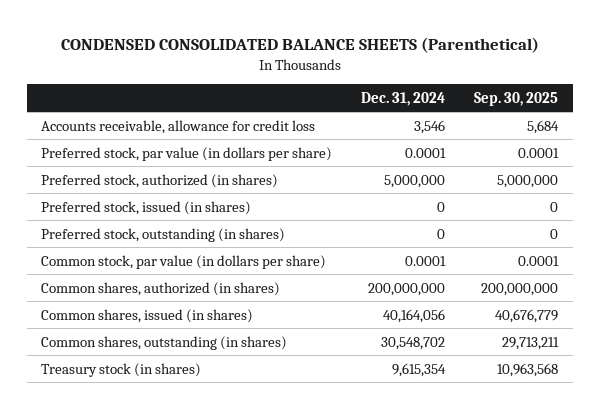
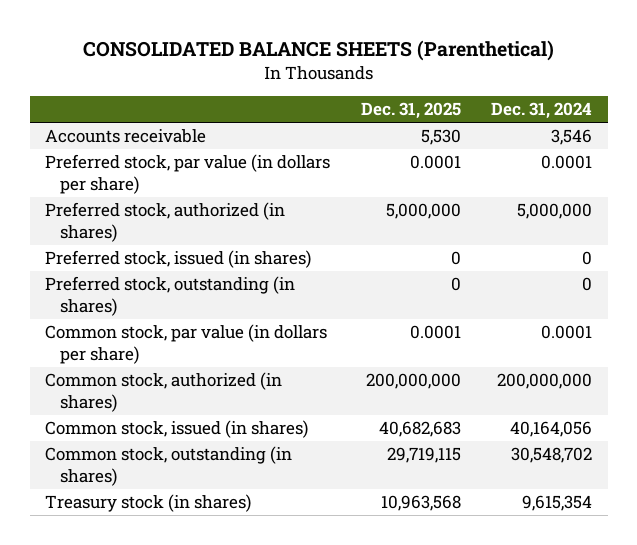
- CONDENSED CONSOLIDATED BALANCE SHEETS (Parenthetical)
+ CONSOLIDATED BALANCE SHEETS (Parenthetical)
- | Dec. 31, 2024 | Sep. 30, 2025
+ | Dec. 31, 2025 | Dec. 31, 2024
- Accounts receivable, allowance for credit loss | 3,546 | 5,684
+ Accounts receivable | 5,530 | 3,546
- Common shares, authorized (in shares) | 200,000,000 | 200,000,000
- Common shares, issued (in shares) | 40,164,056 | 40,676,779
- Common shares, outstanding (in shares) | 30,548,702 | 29,713,211
+ Common stock, authorized (in shares) | 200,000,000 | 200,000,000
+ Common stock, issued (in shares) | 40,682,683 | 40,164,056
+ Common stock, outstanding (in shares) | 29,719,115 | 30,548,702

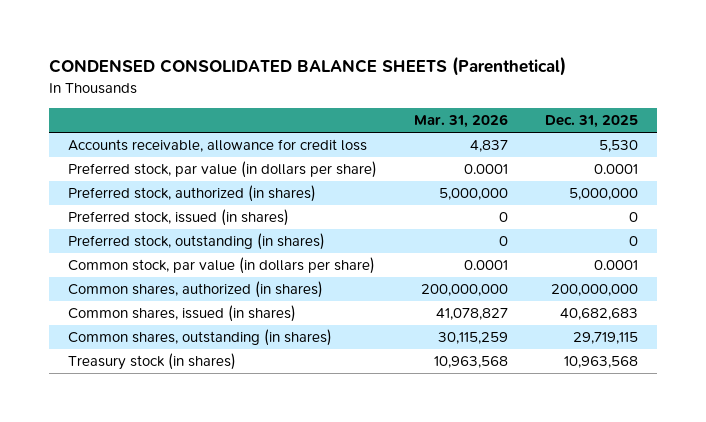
- CONSOLIDATED BALANCE SHEETS (Parenthetical)
+ CONDENSED CONSOLIDATED BALANCE SHEETS (Parenthetical)
- | Dec. 31, 2025 | Dec. 31, 2024
+ | Mar. 31, 2026 | Dec. 31, 2025
- Accounts receivable | 5,530 | 3,546
+ Accounts receivable, allowance for credit loss | 4,837 | 5,530
- Common stock, authorized (in shares) | 200,000,000 | 200,000,000
- Common stock, issued (in shares) | 40,682,683 | 40,164,056
- Common stock, outstanding (in shares) | 29,719,115 | 30,548,702
+ Common shares, authorized (in shares) | 200,000,000 | 200,000,000
+ Common shares, issued (in shares) | 41,078,827 | 40,682,683
+ Common shares, outstanding (in shares) | 30,115,259 | 29,719,115

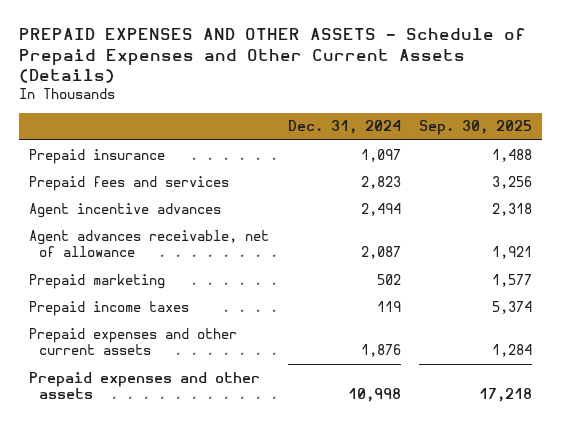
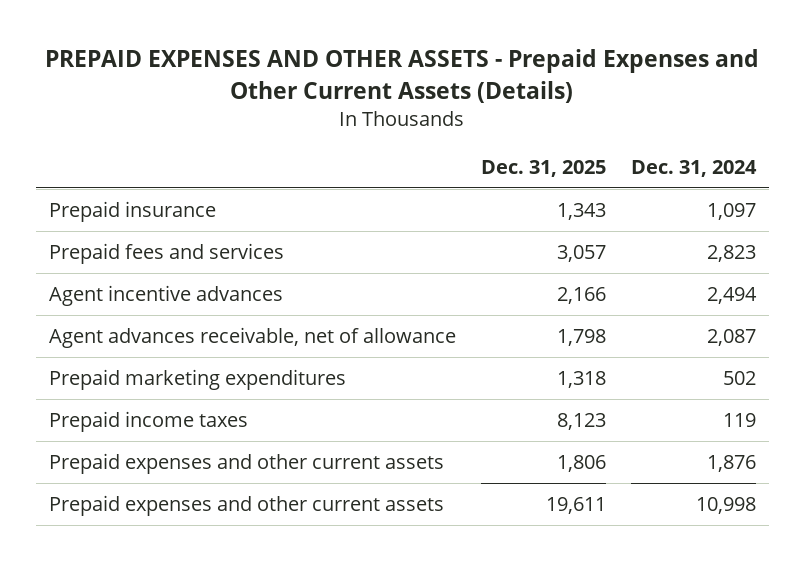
- PREPAID EXPENSES AND OTHER ASSETS - Schedule of Prepaid Expenses and Other Current Assets (Details)
+ PREPAID EXPENSES AND OTHER ASSETS - Prepaid Expenses and Other Current Assets (Details)
- | Dec. 31, 2024 | Sep. 30, 2025
+ | Dec. 31, 2025 | Dec. 31, 2024
- Prepaid marketing | 502 | 1,577
+ Prepaid marketing expenditures | 1,318 | 502
- Prepaid expenses and other assets | 10,998 | 17,218
+ Prepaid expenses and other current assets | 19,611 | 10,998

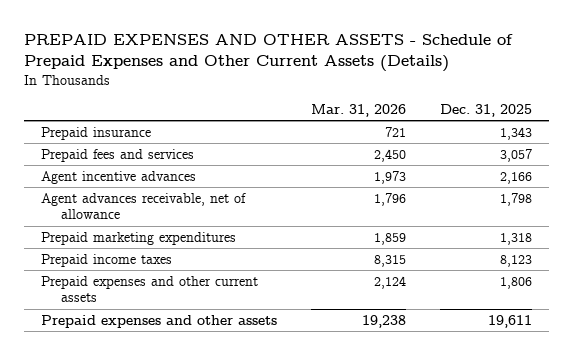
- PREPAID EXPENSES AND OTHER ASSETS - Prepaid Expenses and Other Current Assets (Details)
+ PREPAID EXPENSES AND OTHER ASSETS - Schedule of Prepaid Expenses and Other Current Assets (Details)
- | Dec. 31, 2025 | Dec. 31, 2024
+ | Mar. 31, 2026 | Dec. 31, 2025
- Prepaid expenses and other current assets | 19,611 | 10,998
+ Prepaid expenses and other assets | 19,238 | 19,611

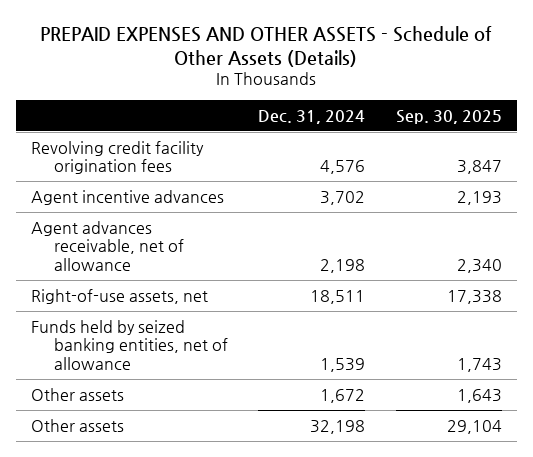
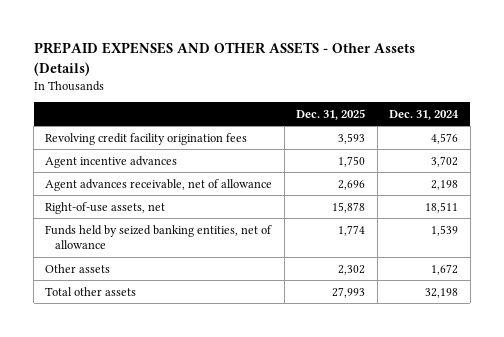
- PREPAID EXPENSES AND OTHER ASSETS - Schedule of Other Assets (Details)
+ PREPAID EXPENSES AND OTHER ASSETS - Other Assets (Details)
- | Dec. 31, 2024 | Sep. 30, 2025
+ | Dec. 31, 2025 | Dec. 31, 2024
- Other assets | 32,198 | 29,104
+ Total other assets | 27,993 | 32,198

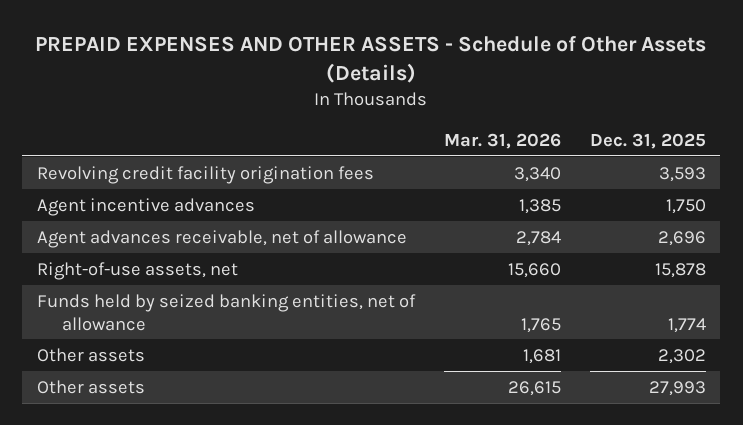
- PREPAID EXPENSES AND OTHER ASSETS - Other Assets (Details)
+ PREPAID EXPENSES AND OTHER ASSETS - Schedule of Other Assets (Details)
- | Dec. 31, 2025 | Dec. 31, 2024
+ | Mar. 31, 2026 | Dec. 31, 2025
- Total other assets | 27,993 | 32,198
+ Other assets | 26,615 | 27,993

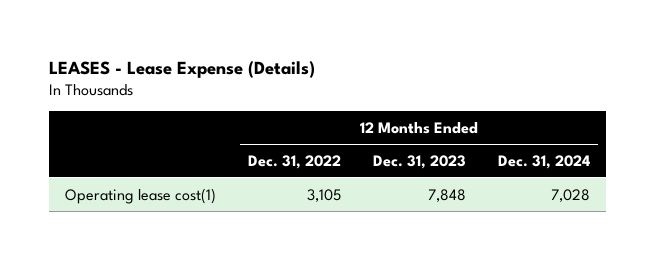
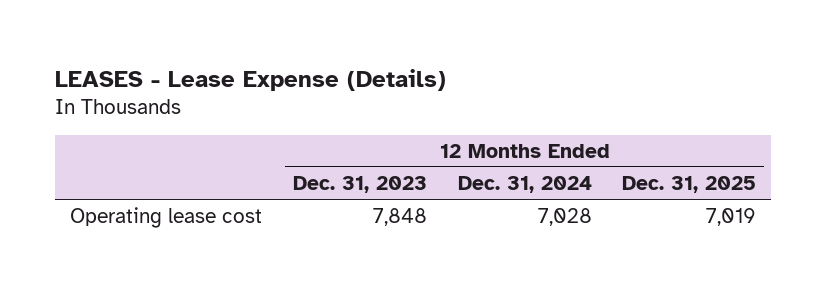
- | 12 Months Ended Dec. 31, 2022 | 12 Months Ended Dec. 31, 2023 | 12 Months Ended Dec. 31, 2024
+ | 12 Months Ended Dec. 31, 2023 | 12 Months Ended Dec. 31, 2024 | 12 Months Ended Dec. 31, 2025
- Operating lease cost(1) | 3,105 | 7,848 | 7,028
+ Operating lease cost | 7,848 | 7,028 | 7,019

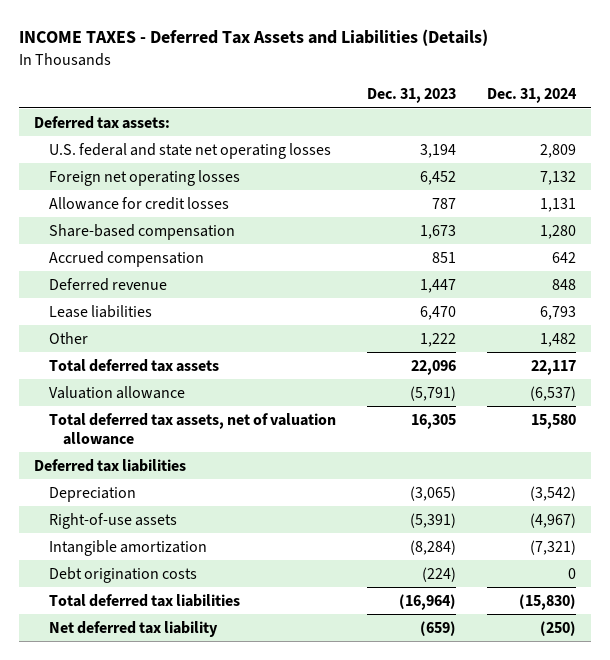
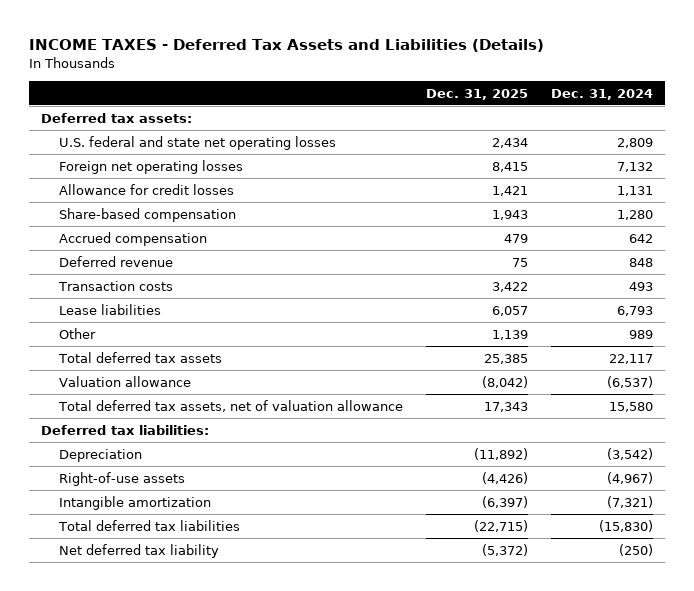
- | Dec. 31, 2023 | Dec. 31, 2024
+ | Dec. 31, 2025 | Dec. 31, 2024
+ Transaction costs | 3,422 | 493
- Other | 1,222 | 1,482
+ Other | 1,139 | 989
- Deferred tax liabilities
+ Deferred tax liabilities:
- Debt origination costs | (224) | 0

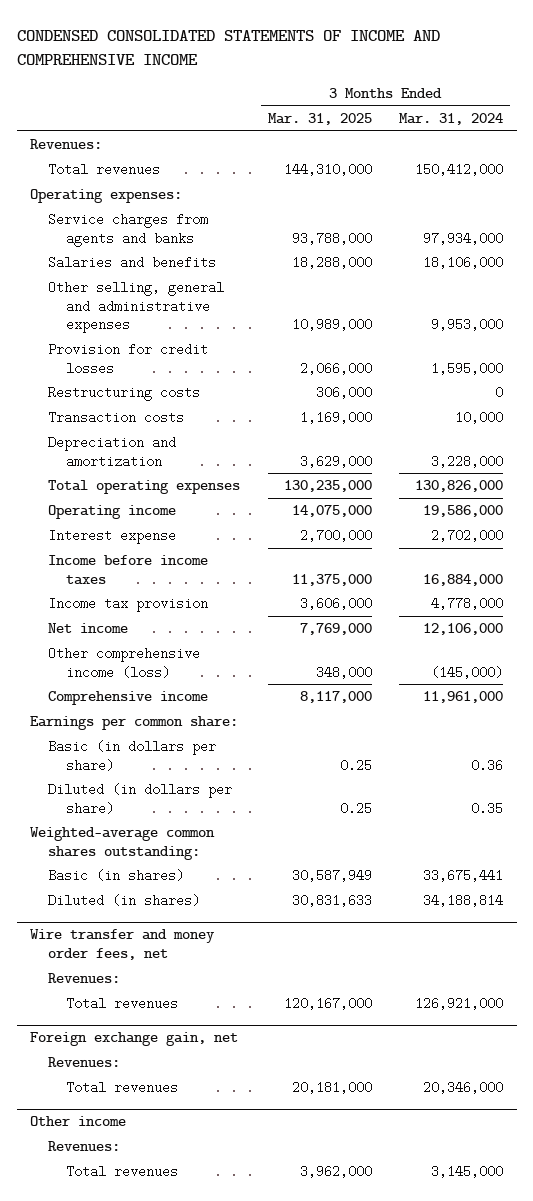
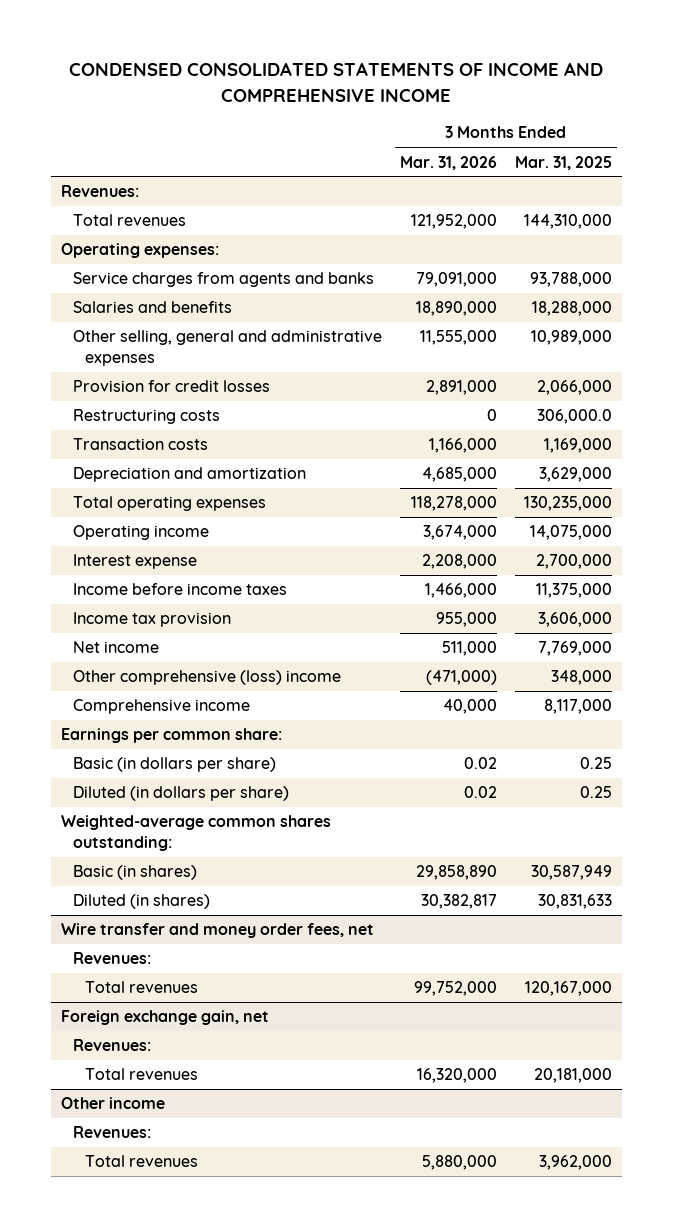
- | 3 Months Ended Mar. 31, 2025 | 3 Months Ended Mar. 31, 2024
+ | 3 Months Ended Mar. 31, 2026 | 3 Months Ended Mar. 31, 2025
- Restructuring costs | 306,000 | 0
+ Restructuring costs | 0 | 306,000.0
- Other comprehensive income (loss) | 348,000 | (145,000)
+ Other comprehensive (loss) income | (471,000) | 348,000

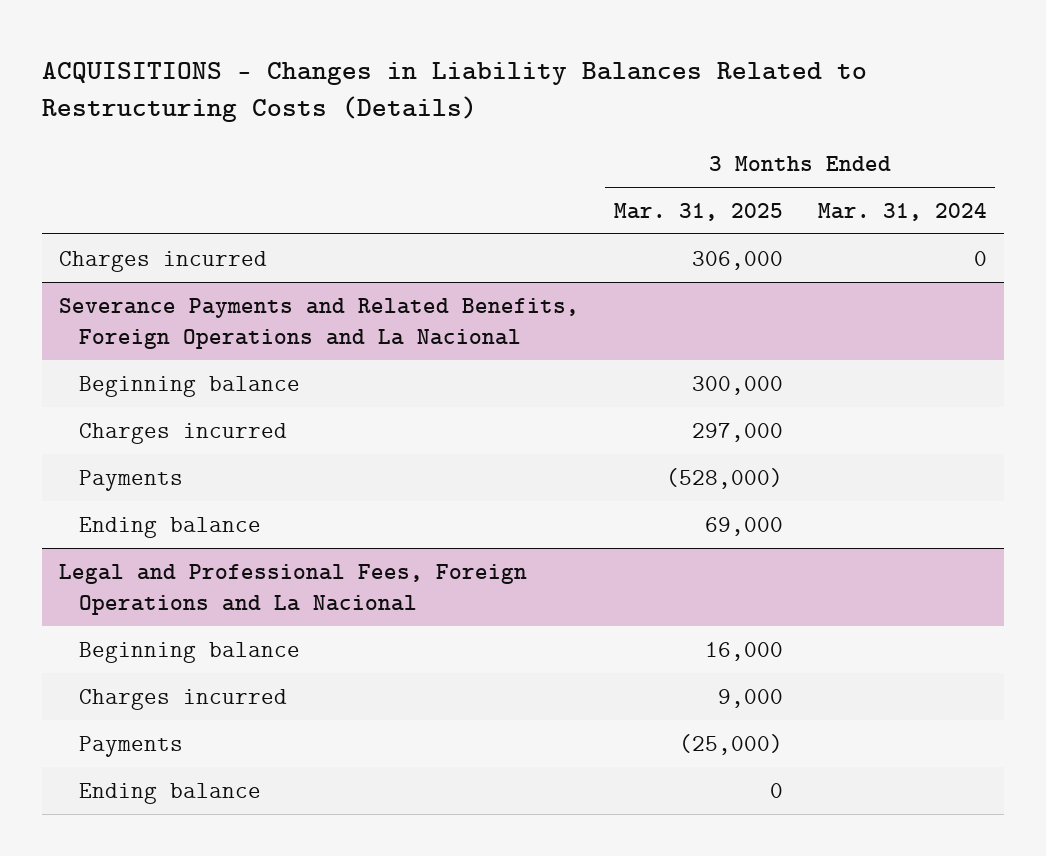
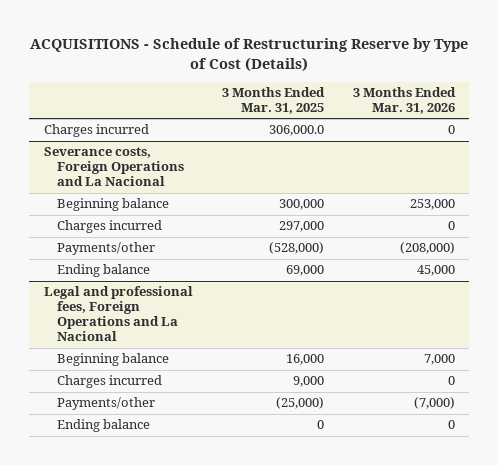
- ACQUISITIONS - Changes in Liability Balances Related to Restructuring Costs (Details)
+ ACQUISITIONS - Schedule of Restructuring Reserve by Type of Cost (Details)
- | 3 Months Ended Mar. 31, 2025 | 3 Months Ended Mar. 31, 2024
+ | 3 Months Ended Mar. 31, 2025 | 3 Months Ended Mar. 31, 2026
- Charges incurred | 306,000 | 0
- Severance Payments and Related Benefits, Foreign Operations and La Nacional
+ Charges incurred | 306,000.0 | 0
+ Severance costs, Foreign Operations and La Nacional
- Payments | (528,000) |
+ Payments/other | (528,000) | (208,000)
- Legal and Professional Fees, Foreign Operations and La Nacional
+ Legal and professional fees, Foreign Operations and La Nacional
- Payments | (25,000) |
+ Payments/other | (25,000) | (7,000)

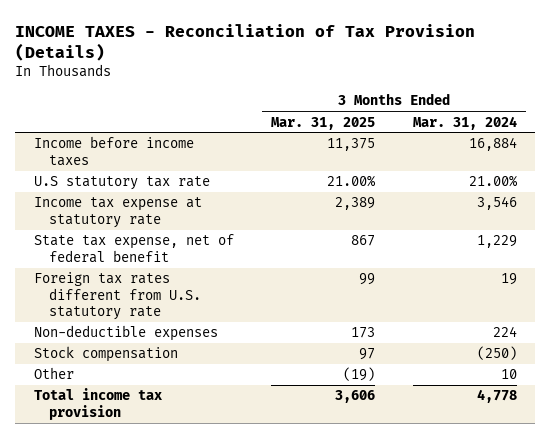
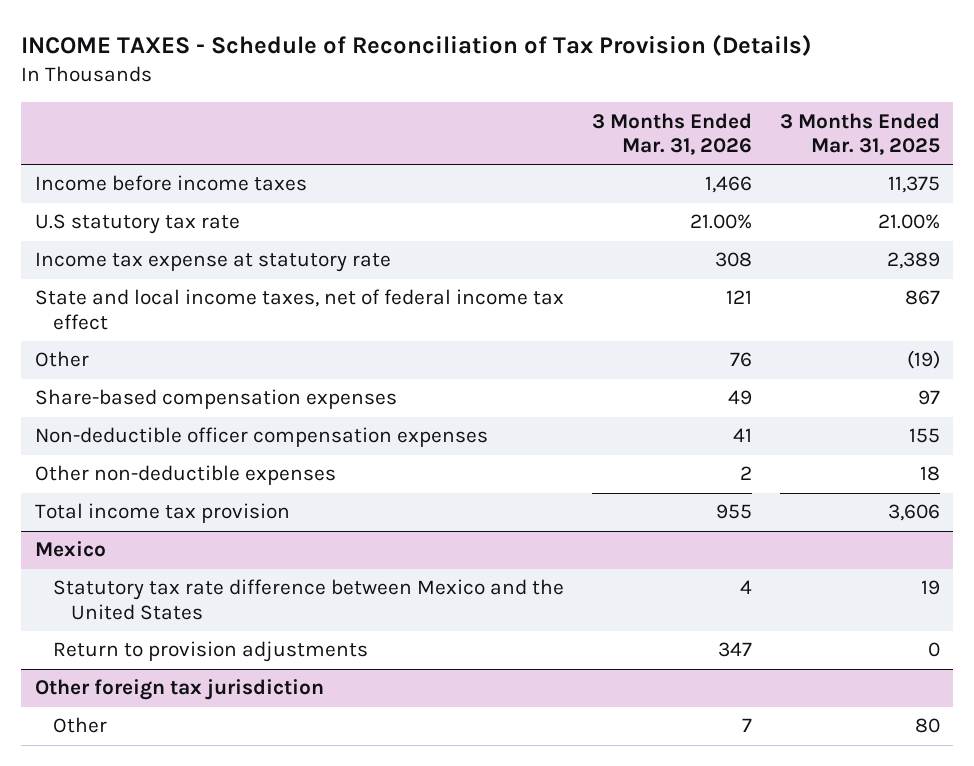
- INCOME TAXES - Reconciliation of Tax Provision (Details)
+ INCOME TAXES - Schedule of Reconciliation of Tax Provision (Details)
- | 3 Months Ended Mar. 31, 2025 | 3 Months Ended Mar. 31, 2024
+ | 3 Months Ended Mar. 31, 2026 | 3 Months Ended Mar. 31, 2025
- State tax expense, net of federal benefit | 867 | 1,229
- Foreign tax rates different from U.S. statutory rate | 99 | 19
- Non-deductible expenses | 173 | 224
- Stock compensation | 97 | (250)
+ State and local income taxes, net of federal income tax effect | 121 | 867
+ Share-based compensation expenses | 49 | 97
+ Non-deductible officer compensation expenses | 41 | 155
+ Other non-deductible expenses | 2 | 18
+ Mexico
+ Statutory tax rate difference between Mexico and the United States | 4 | 19
+ Return to provision adjustments | 347 | 0
+ Other foreign tax jurisdiction
+ Other | 7 | 80

